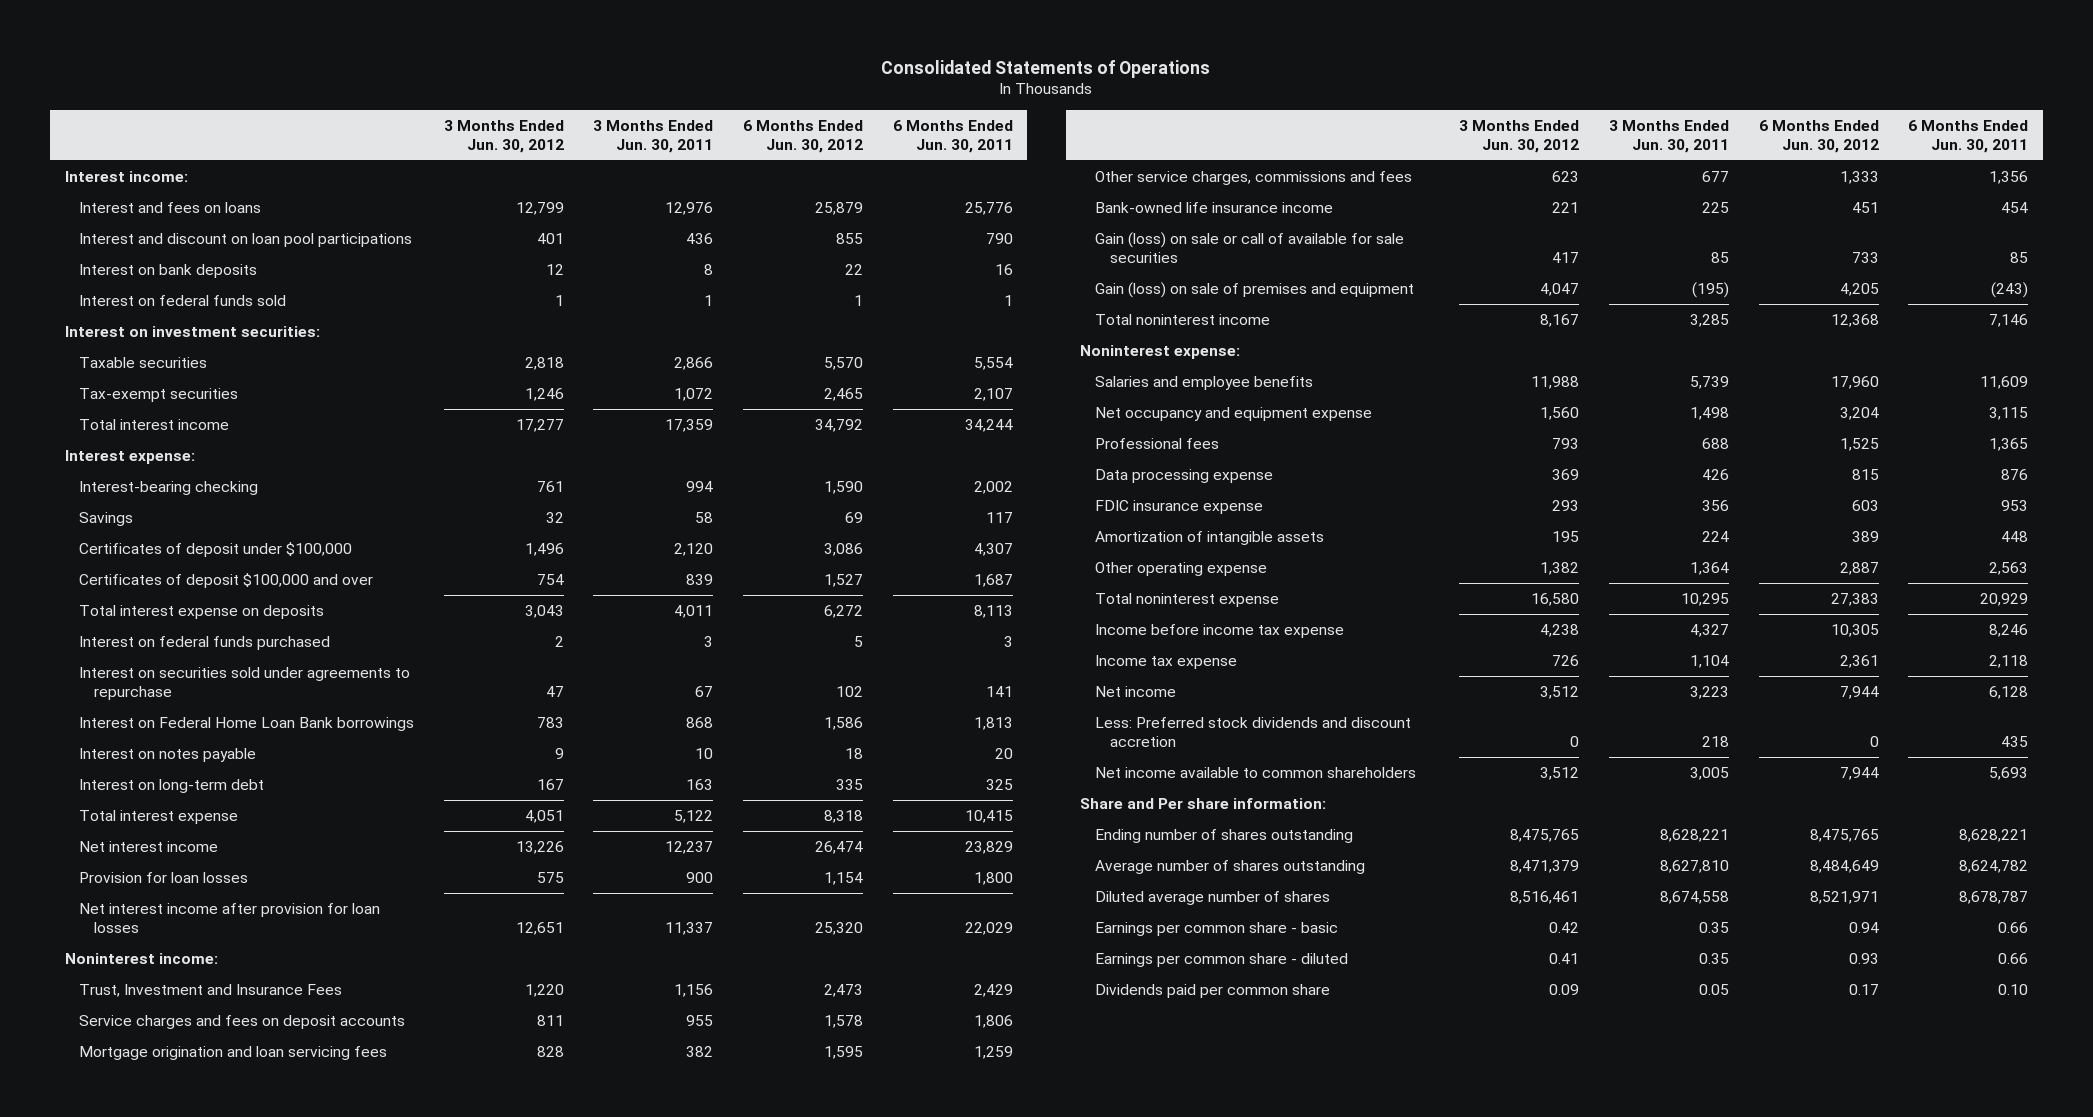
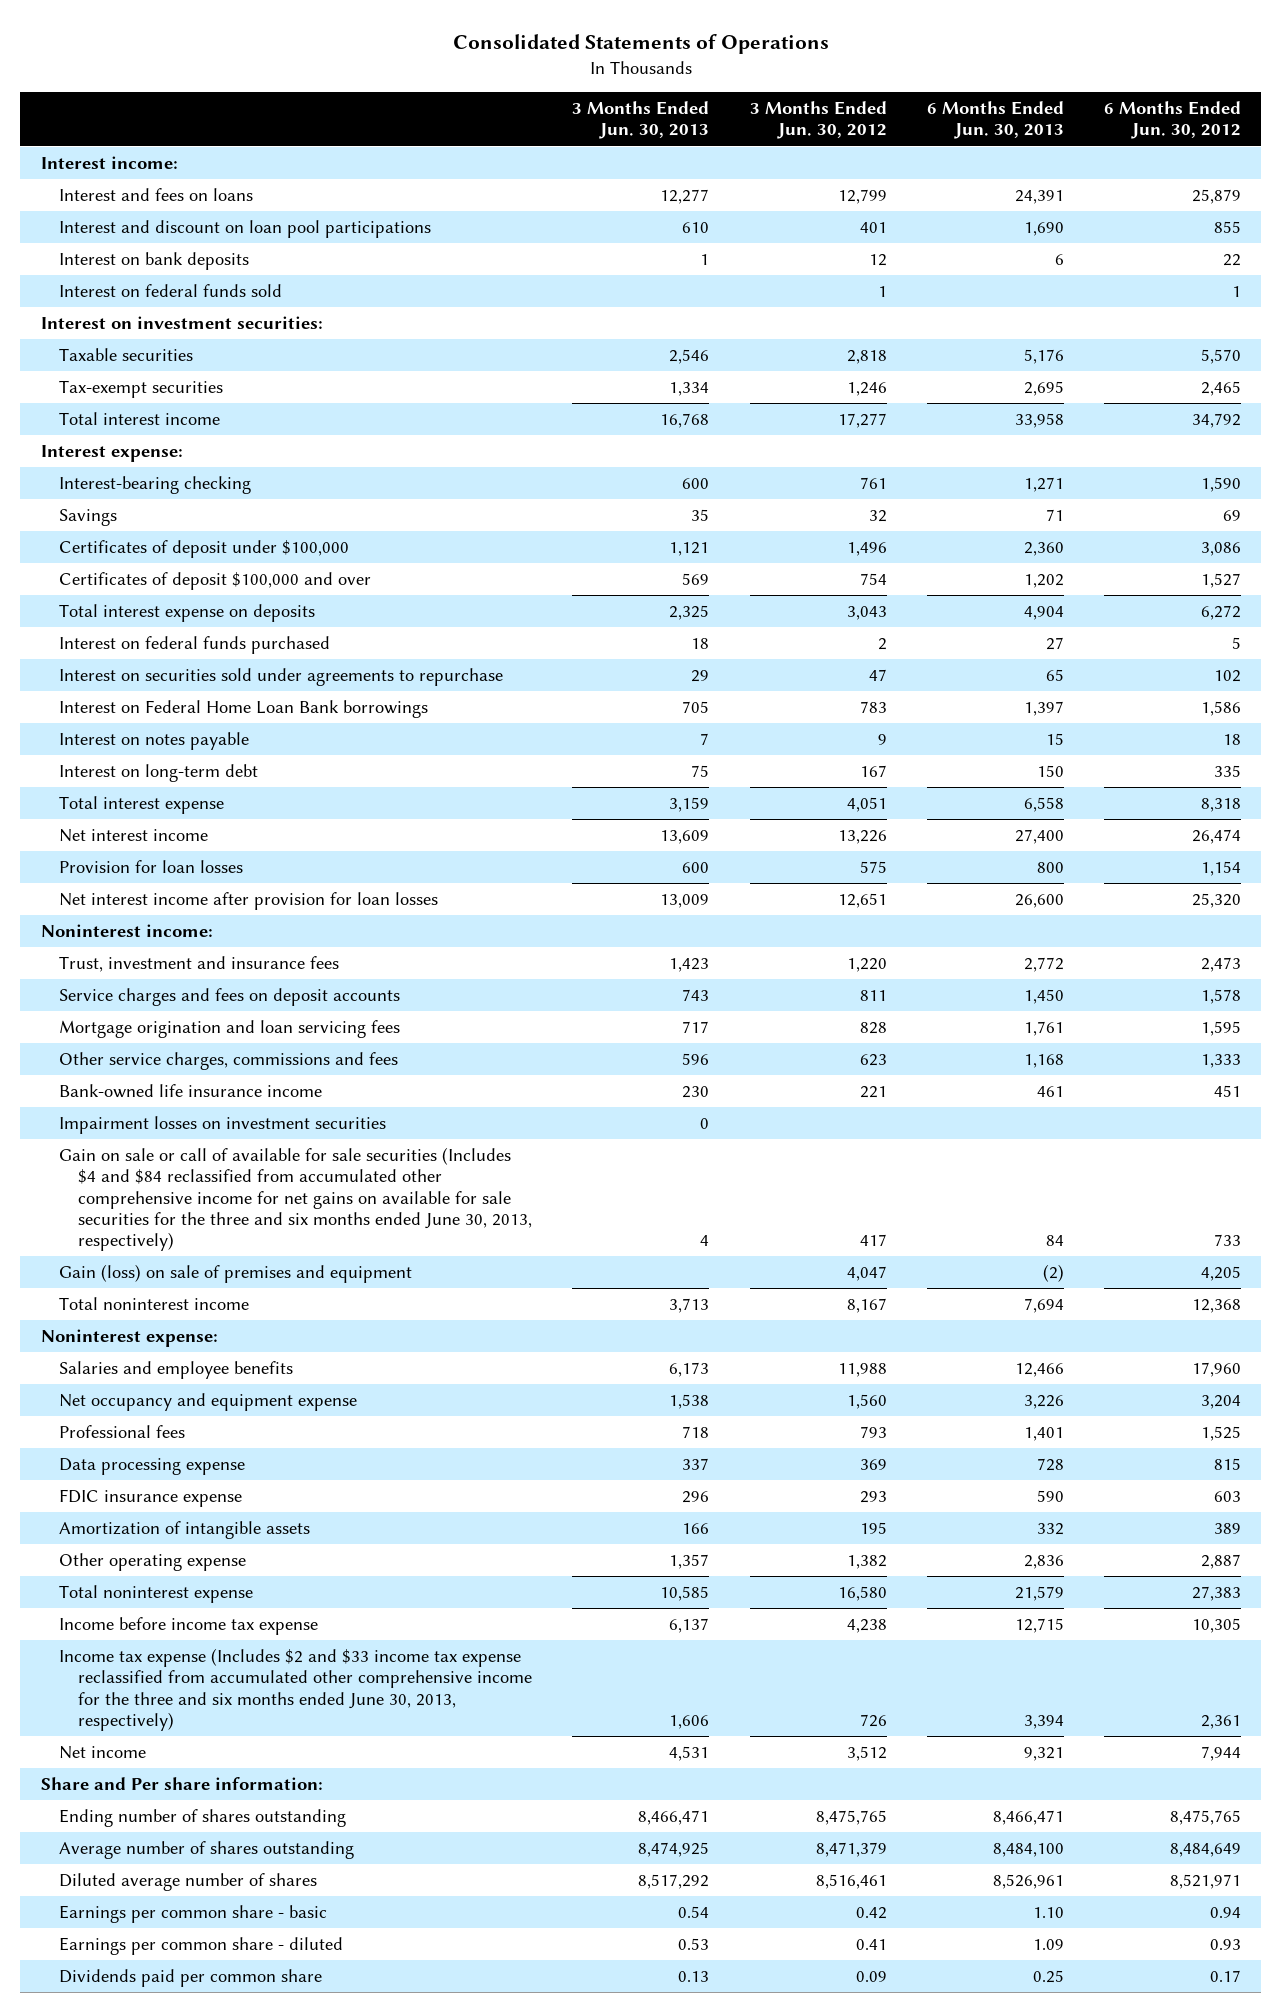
- | 3 Months Ended Jun. 30, 2012 | 3 Months Ended Jun. 30, 2011 | 6 Months Ended Jun. 30, 2012 | 6 Months Ended Jun. 30, 2011
+ | 3 Months Ended Jun. 30, 2013 | 3 Months Ended Jun. 30, 2012 | 6 Months Ended Jun. 30, 2013 | 6 Months Ended Jun. 30, 2012
- Trust, Investment and Insurance Fees | 1,220 | 1,156 | 2,473 | 2,429
+ Trust, investment and insurance fees | 1,423 | 1,220 | 2,772 | 2,473
- Gain (loss) on sale or call of available for sale securities | 417 | 85 | 733 | 85
+ Impairment losses on investment securities | 0 | | |
+ Gain on sale or call of available for sale securities (Includes $4 and $84 reclassified from accumulated other comprehensive income for net gains on available for sale securities for the three and six months ended June 30, 2013, respectively) | 4 | 417 | 84 | 733
- Income tax expense | 726 | 1,104 | 2,361 | 2,118
+ Income tax expense (Includes $2 and $33 income tax expense reclassified from accumulated other comprehensive income for the three and six months ended June 30, 2013, respectively) | 1,606 | 726 | 3,394 | 2,361
- Less: Preferred stock dividends and discount accretion | 0 | 218 | 0 | 435
- Net income available to common shareholders | 3,512 | 3,005 | 7,944 | 5,693

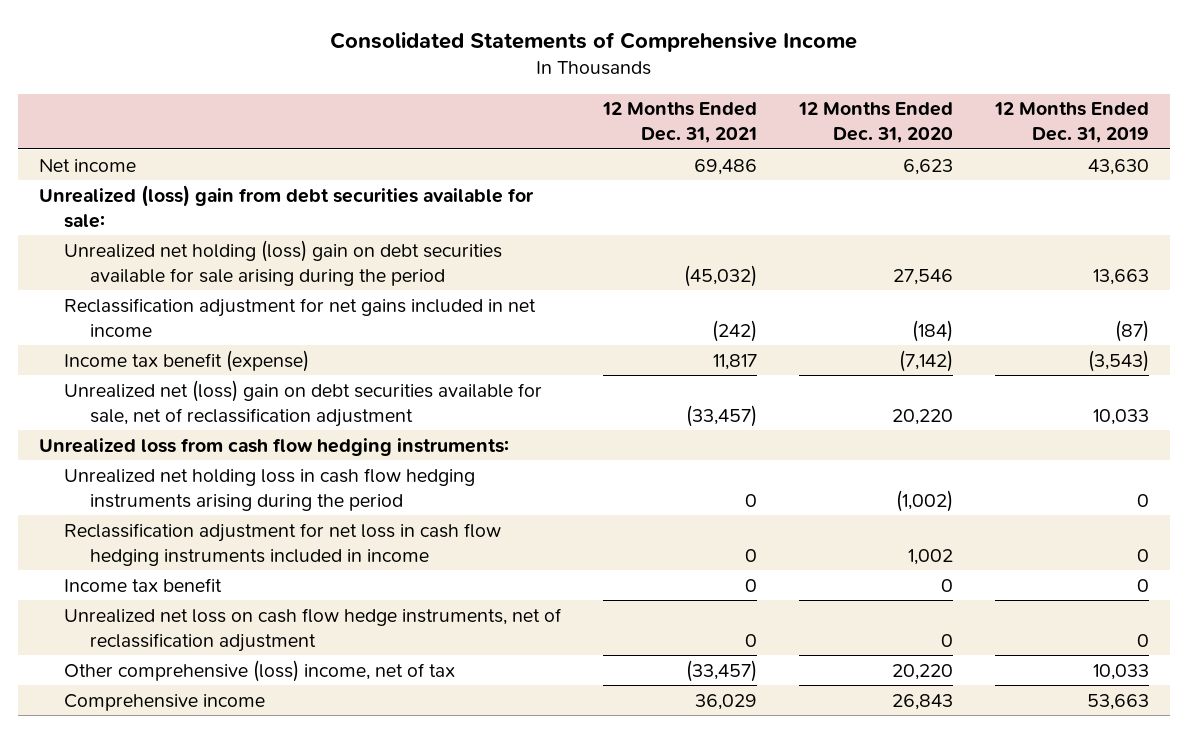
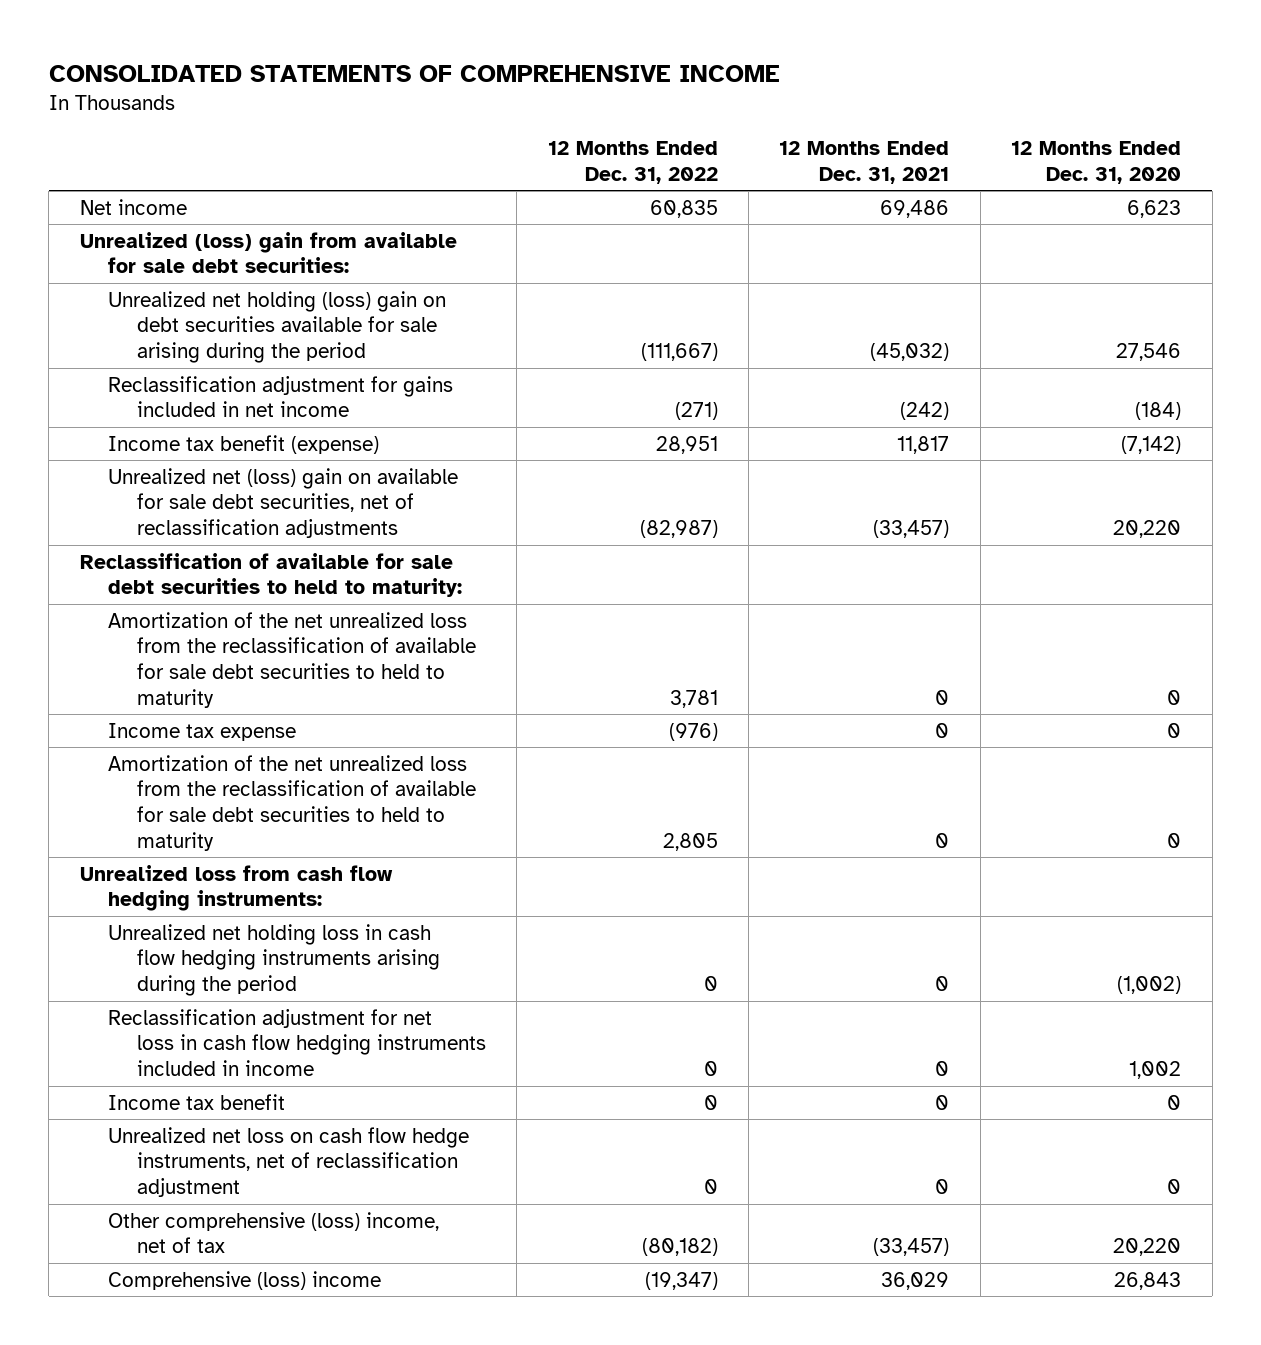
- Consolidated Statements of Comprehensive Income
+ CONSOLIDATED STATEMENTS OF COMPREHENSIVE INCOME
- | 12 Months Ended Dec. 31, 2021 | 12 Months Ended Dec. 31, 2020 | 12 Months Ended Dec. 31, 2019
+ | 12 Months Ended Dec. 31, 2022 | 12 Months Ended Dec. 31, 2021 | 12 Months Ended Dec. 31, 2020
- Unrealized (loss) gain from debt securities available for sale:
+ Unrealized (loss) gain from available for sale debt securities:
- Reclassification adjustment for net gains included in net income | (242) | (184) | (87)
+ Reclassification adjustment for gains included in net income | (271) | (242) | (184)
- Unrealized net (loss) gain on debt securities available for sale, net of reclassification adjustment | (33,457) | 20,220 | 10,033
+ Unrealized net (loss) gain on available for sale debt securities, net of reclassification adjustments | (82,987) | (33,457) | 20,220
+ Reclassification of available for sale debt securities to held to maturity:
+ Amortization of the net unrealized loss from the reclassification of available for sale debt securities to held to maturity | 3,781 | 0 | 0
+ Income tax expense | (976) | 0 | 0
+ Amortization of the net unrealized loss from the reclassification of available for sale debt securities to held to maturity | 2,805 | 0 | 0
- Comprehensive income | 36,029 | 26,843 | 53,663
+ Comprehensive (loss) income | (19,347) | 36,029 | 26,843

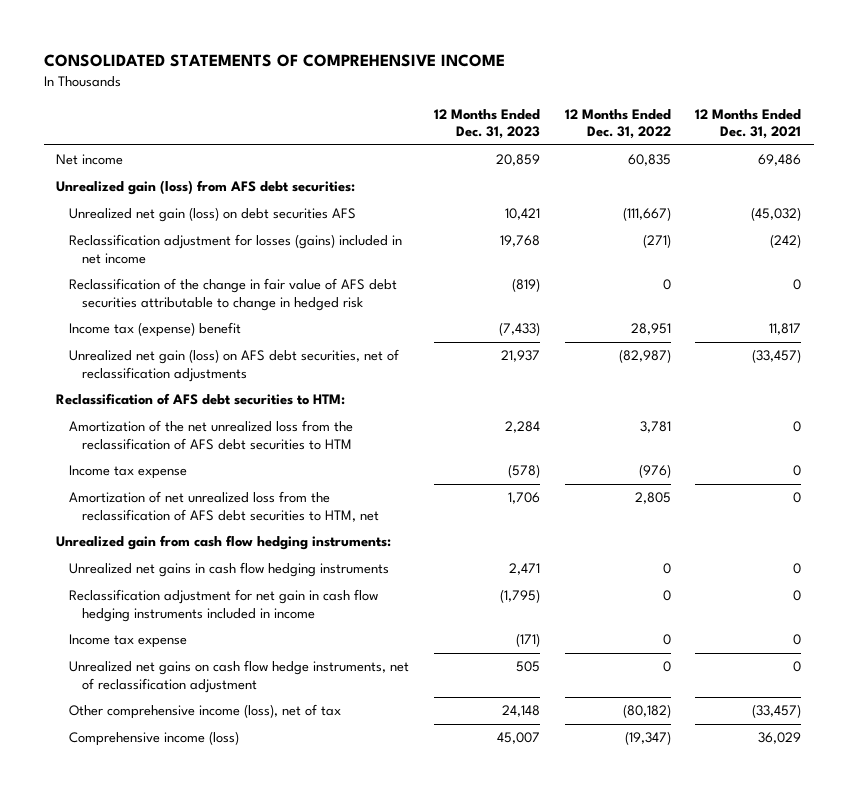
- | 12 Months Ended Dec. 31, 2022 | 12 Months Ended Dec. 31, 2021 | 12 Months Ended Dec. 31, 2020
+ | 12 Months Ended Dec. 31, 2023 | 12 Months Ended Dec. 31, 2022 | 12 Months Ended Dec. 31, 2021
- Unrealized (loss) gain from available for sale debt securities:
- Unrealized net holding (loss) gain on debt securities available for sale arising during the period | (111,667) | (45,032) | 27,546
- Reclassification adjustment for gains included in net income | (271) | (242) | (184)
- Income tax benefit (expense) | 28,951 | 11,817 | (7,142)
- Unrealized net (loss) gain on available for sale debt securities, net of reclassification adjustments | (82,987) | (33,457) | 20,220
- Reclassification of available for sale debt securities to held to maturity:
- Amortization of the net unrealized loss from the reclassification of available for sale debt securities to held to maturity | 3,781 | 0 | 0
+ Unrealized gain (loss) from AFS debt securities:
+ Unrealized net gain (loss) on debt securities AFS | 10,421 | (111,667) | (45,032)
+ Reclassification adjustment for losses (gains) included in net income | 19,768 | (271) | (242)
+ Reclassification of the change in fair value of AFS debt securities attributable to change in hedged risk | (819) | 0 | 0
+ Income tax (expense) benefit | (7,433) | 28,951 | 11,817
+ Unrealized net gain (loss) on AFS debt securities, net of reclassification adjustments | 21,937 | (82,987) | (33,457)
+ Reclassification of AFS debt securities to HTM:
+ Amortization of the net unrealized loss from the reclassification of AFS debt securities to HTM | 2,284 | 3,781 | 0
- Amortization of the net unrealized loss from the reclassification of available for sale debt securities to held to maturity | 2,805 | 0 | 0
- Unrealized loss from cash flow hedging instruments:
- Unrealized net holding loss in cash flow hedging instruments arising during the period | 0 | 0 | (1,002)
- Reclassification adjustment for net loss in cash flow hedging instruments included in income | 0 | 0 | 1,002
- Income tax benefit | 0 | 0 | 0
- Unrealized net loss on cash flow hedge instruments, net of reclassification adjustment | 0 | 0 | 0
- Other comprehensive (loss) income, net of tax | (80,182) | (33,457) | 20,220
- Comprehensive (loss) income | (19,347) | 36,029 | 26,843
+ Amortization of net unrealized loss from the reclassification of AFS debt securities to HTM, net | 1,706 | 2,805 | 0
+ Unrealized gain from cash flow hedging instruments:
+ Unrealized net gains in cash flow hedging instruments | 2,471 | 0 | 0
+ Reclassification adjustment for net gain in cash flow hedging instruments included in income | (1,795) | 0 | 0
+ Income tax expense | (171) | 0 | 0
+ Unrealized net gains on cash flow hedge instruments, net of reclassification adjustment | 505 | 0 | 0
+ Other comprehensive income (loss), net of tax | 24,148 | (80,182) | (33,457)
+ Comprehensive income (loss) | 45,007 | (19,347) | 36,029

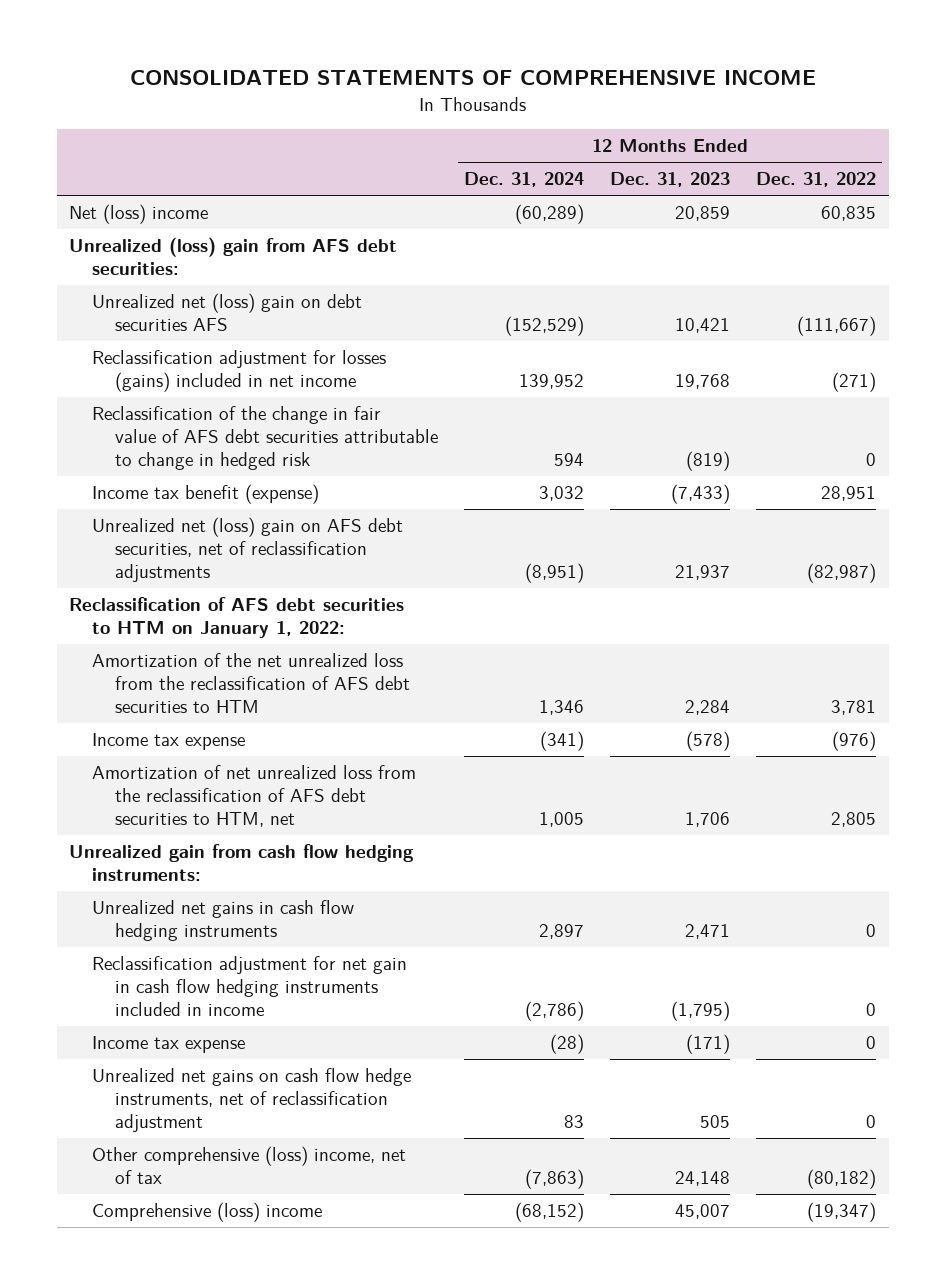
- | 12 Months Ended Dec. 31, 2023 | 12 Months Ended Dec. 31, 2022 | 12 Months Ended Dec. 31, 2021
+ | 12 Months Ended Dec. 31, 2024 | 12 Months Ended Dec. 31, 2023 | 12 Months Ended Dec. 31, 2022
- Net income | 20,859 | 60,835 | 69,486
- Unrealized gain (loss) from AFS debt securities:
- Unrealized net gain (loss) on debt securities AFS | 10,421 | (111,667) | (45,032)
+ Net (loss) income | (60,289) | 20,859 | 60,835
+ Unrealized (loss) gain from AFS debt securities:
+ Unrealized net (loss) gain on debt securities AFS | (152,529) | 10,421 | (111,667)
- Income tax (expense) benefit | (7,433) | 28,951 | 11,817
- Unrealized net gain (loss) on AFS debt securities, net of reclassification adjustments | 21,937 | (82,987) | (33,457)
- Reclassification of AFS debt securities to HTM:
+ Income tax benefit (expense) | 3,032 | (7,433) | 28,951
+ Unrealized net (loss) gain on AFS debt securities, net of reclassification adjustments | (8,951) | 21,937 | (82,987)
+ Reclassification of AFS debt securities to HTM on January 1, 2022:
- Other comprehensive income (loss), net of tax | 24,148 | (80,182) | (33,457)
- Comprehensive income (loss) | 45,007 | (19,347) | 36,029
+ Other comprehensive (loss) income, net of tax | (7,863) | 24,148 | (80,182)
+ Comprehensive (loss) income | (68,152) | 45,007 | (19,347)

